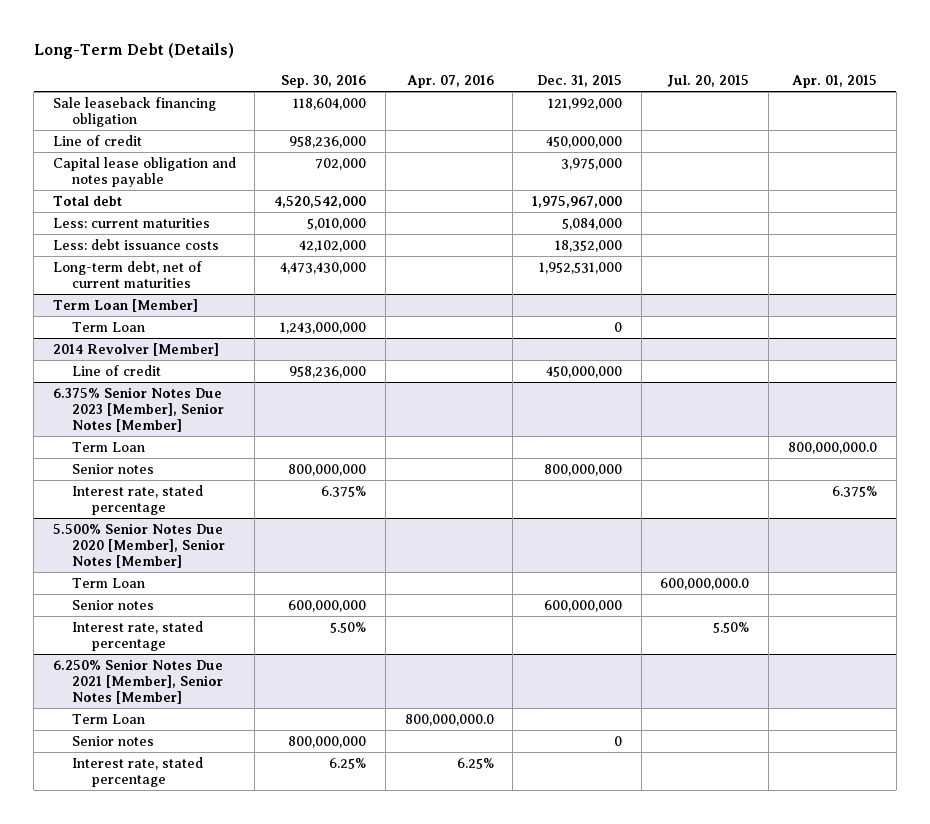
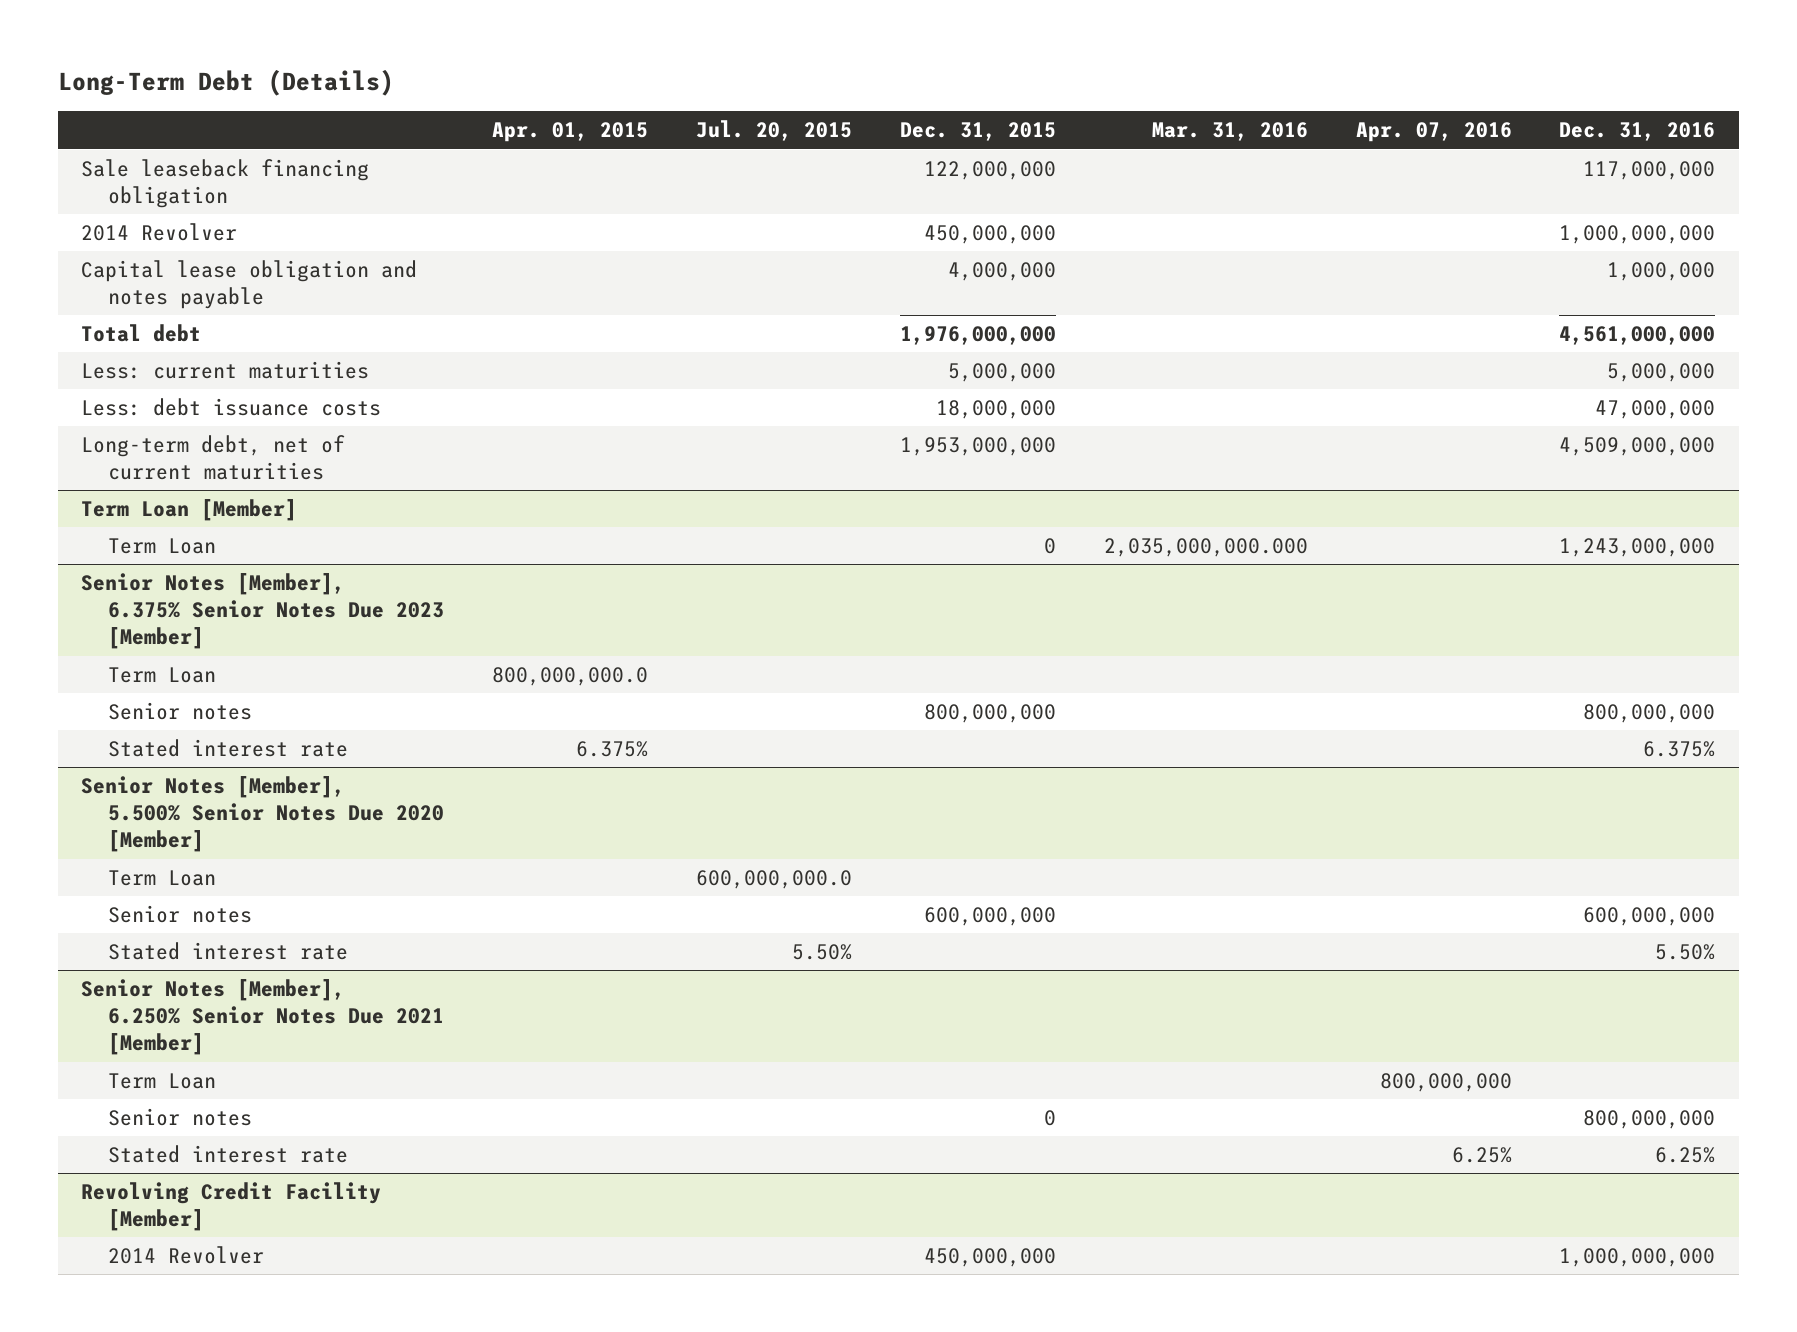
- | Sep. 30, 2016 | Apr. 07, 2016 | Dec. 31, 2015 | Jul. 20, 2015 | Apr. 01, 2015
+ | Apr. 01, 2015 | Jul. 20, 2015 | Dec. 31, 2015 | Mar. 31, 2016 | Apr. 07, 2016 | Dec. 31, 2016
- Sale leaseback financing obligation | 118,604,000 | | 121,992,000 | |
- Line of credit | 958,236,000 | | 450,000,000 | |
- Capital lease obligation and notes payable | 702,000 | | 3,975,000 | |
- Total debt | 4,520,542,000 | | 1,975,967,000 | |
- Less: current maturities | 5,010,000 | | 5,084,000 | |
- Less: debt issuance costs | 42,102,000 | | 18,352,000 | |
- Long-term debt, net of current maturities | 4,473,430,000 | | 1,952,531,000 | |
+ Sale leaseback financing obligation | | | 122,000,000 | | | 117,000,000
+ 2014 Revolver | | | 450,000,000 | | | 1,000,000,000
+ Capital lease obligation and notes payable | | | 4,000,000 | | | 1,000,000
+ Total debt | | | 1,976,000,000 | | | 4,561,000,000
+ Less: current maturities | | | 5,000,000 | | | 5,000,000
+ Less: debt issuance costs | | | 18,000,000 | | | 47,000,000
+ Long-term debt, net of current maturities | | | 1,953,000,000 | | | 4,509,000,000
- 2014 Revolver [Member]
- Line of credit | 958,236,000 | | 450,000,000 | |
- 6.375% Senior Notes Due 2023 [Member], Senior Notes [Member]
+ Senior Notes [Member], 6.375% Senior Notes Due 2023 [Member]
- Interest rate, stated percentage | 6.375% | | | | 6.375%
- 5.500% Senior Notes Due 2020 [Member], Senior Notes [Member]
+ Stated interest rate | 6.375% | | | | | 6.375%
+ Senior Notes [Member], 5.500% Senior Notes Due 2020 [Member]
- Interest rate, stated percentage | 5.50% | | | 5.50% |
- 6.250% Senior Notes Due 2021 [Member], Senior Notes [Member]
- Term Loan | | 800,000,000.0 | | |
+ Stated interest rate | | 5.50% | | | | 5.50%
+ Senior Notes [Member], 6.250% Senior Notes Due 2021 [Member]
+ Term Loan | | | | | 800,000,000 |
- Interest rate, stated percentage | 6.25% | 6.25% | | |
+ Stated interest rate | | | | | 6.25% | 6.25%
+ Revolving Credit Facility [Member]
+ 2014 Revolver | | | 450,000,000 | | | 1,000,000,000

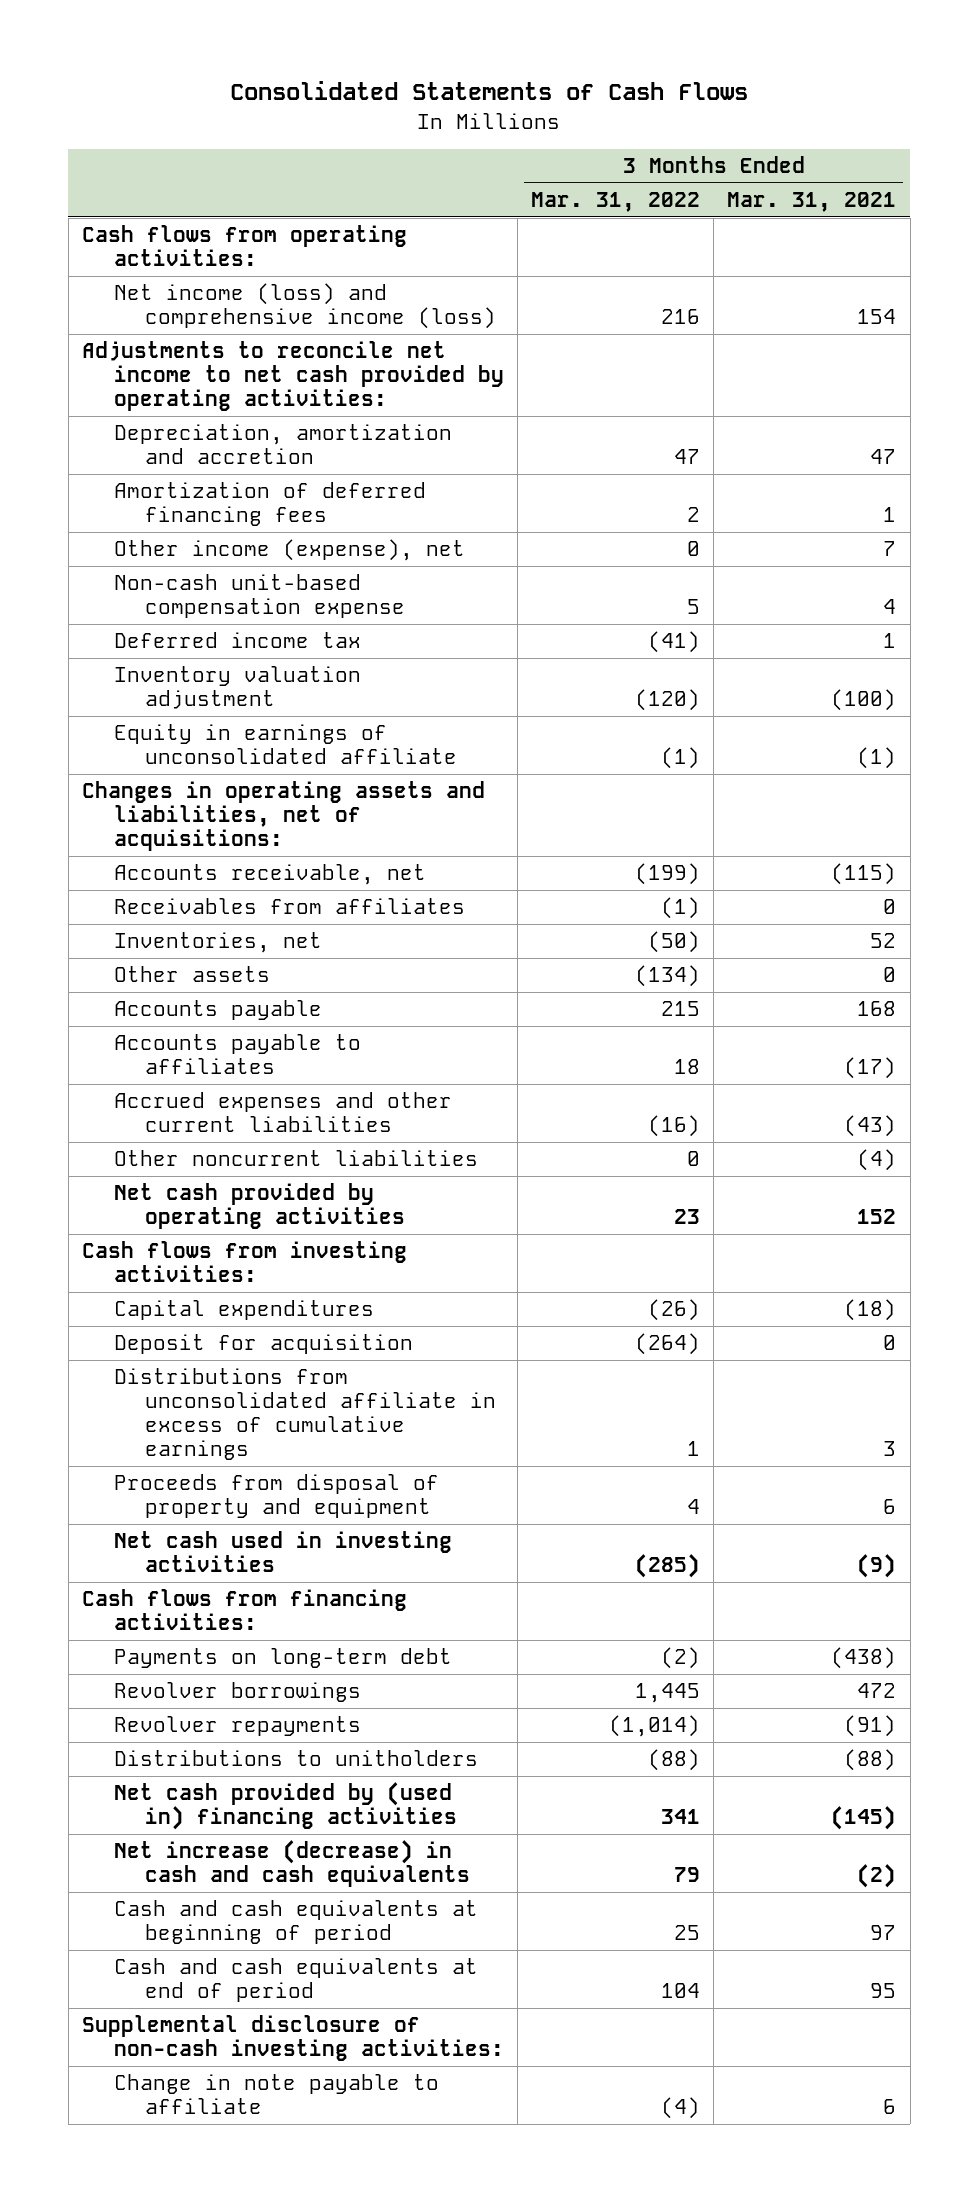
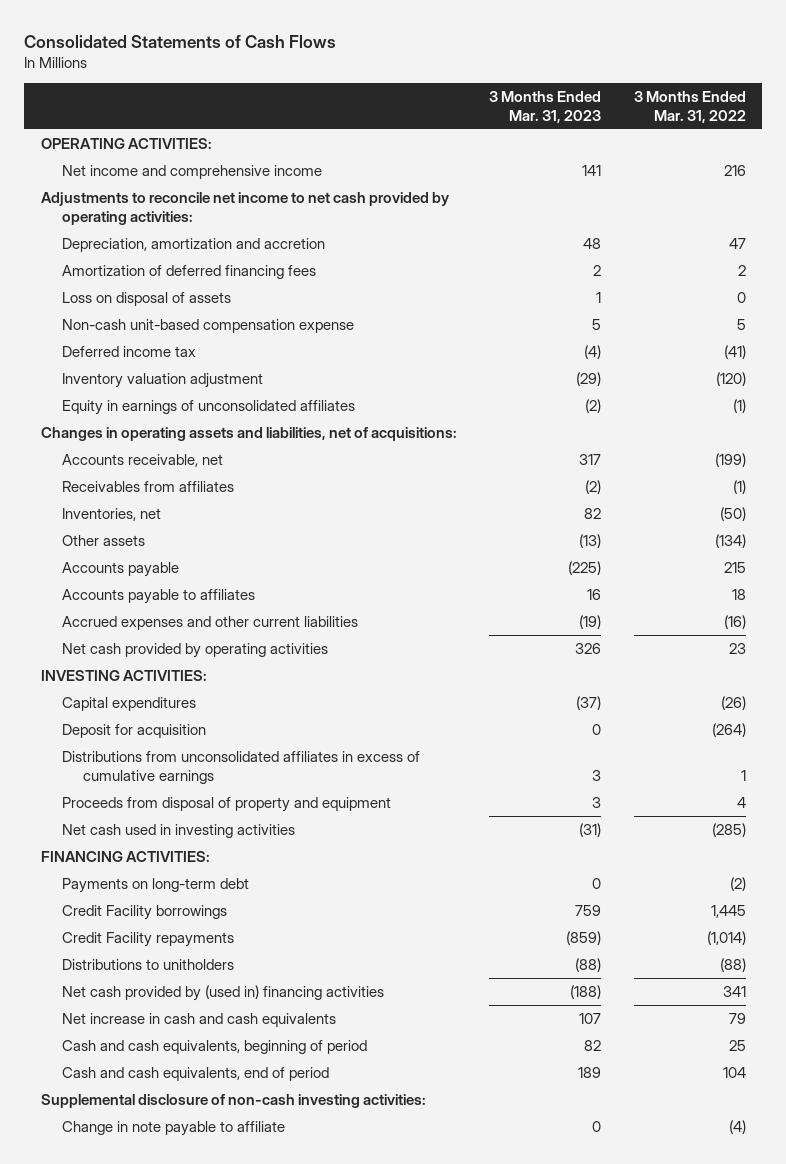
- | 3 Months Ended Mar. 31, 2022 | 3 Months Ended Mar. 31, 2021
+ | 3 Months Ended Mar. 31, 2023 | 3 Months Ended Mar. 31, 2022
- Cash flows from operating activities:
- Net income (loss) and comprehensive income (loss) | 216 | 154
+ OPERATING ACTIVITIES:
+ Net income and comprehensive income | 141 | 216
- Other income (expense), net | 0 | 7
+ Loss on disposal of assets | 1 | 0
- Equity in earnings of unconsolidated affiliate | (1) | (1)
+ Equity in earnings of unconsolidated affiliates | (2) | (1)
- Other noncurrent liabilities | 0 | (4)
- Cash flows from investing activities:
+ INVESTING ACTIVITIES:
- Distributions from unconsolidated affiliate in excess of cumulative earnings | 1 | 3
+ Distributions from unconsolidated affiliates in excess of cumulative earnings | 3 | 1
- Cash flows from financing activities:
+ FINANCING ACTIVITIES:
- Revolver borrowings | 1,445 | 472
- Revolver repayments | (1,014) | (91)
+ Credit Facility borrowings | 759 | 1,445
+ Credit Facility repayments | (859) | (1,014)
- Net increase (decrease) in cash and cash equivalents | 79 | (2)
- Cash and cash equivalents at beginning of period | 25 | 97
- Cash and cash equivalents at end of period | 104 | 95
+ Net increase in cash and cash equivalents | 107 | 79
+ Cash and cash equivalents, beginning of period | 82 | 25
+ Cash and cash equivalents, end of period | 189 | 104

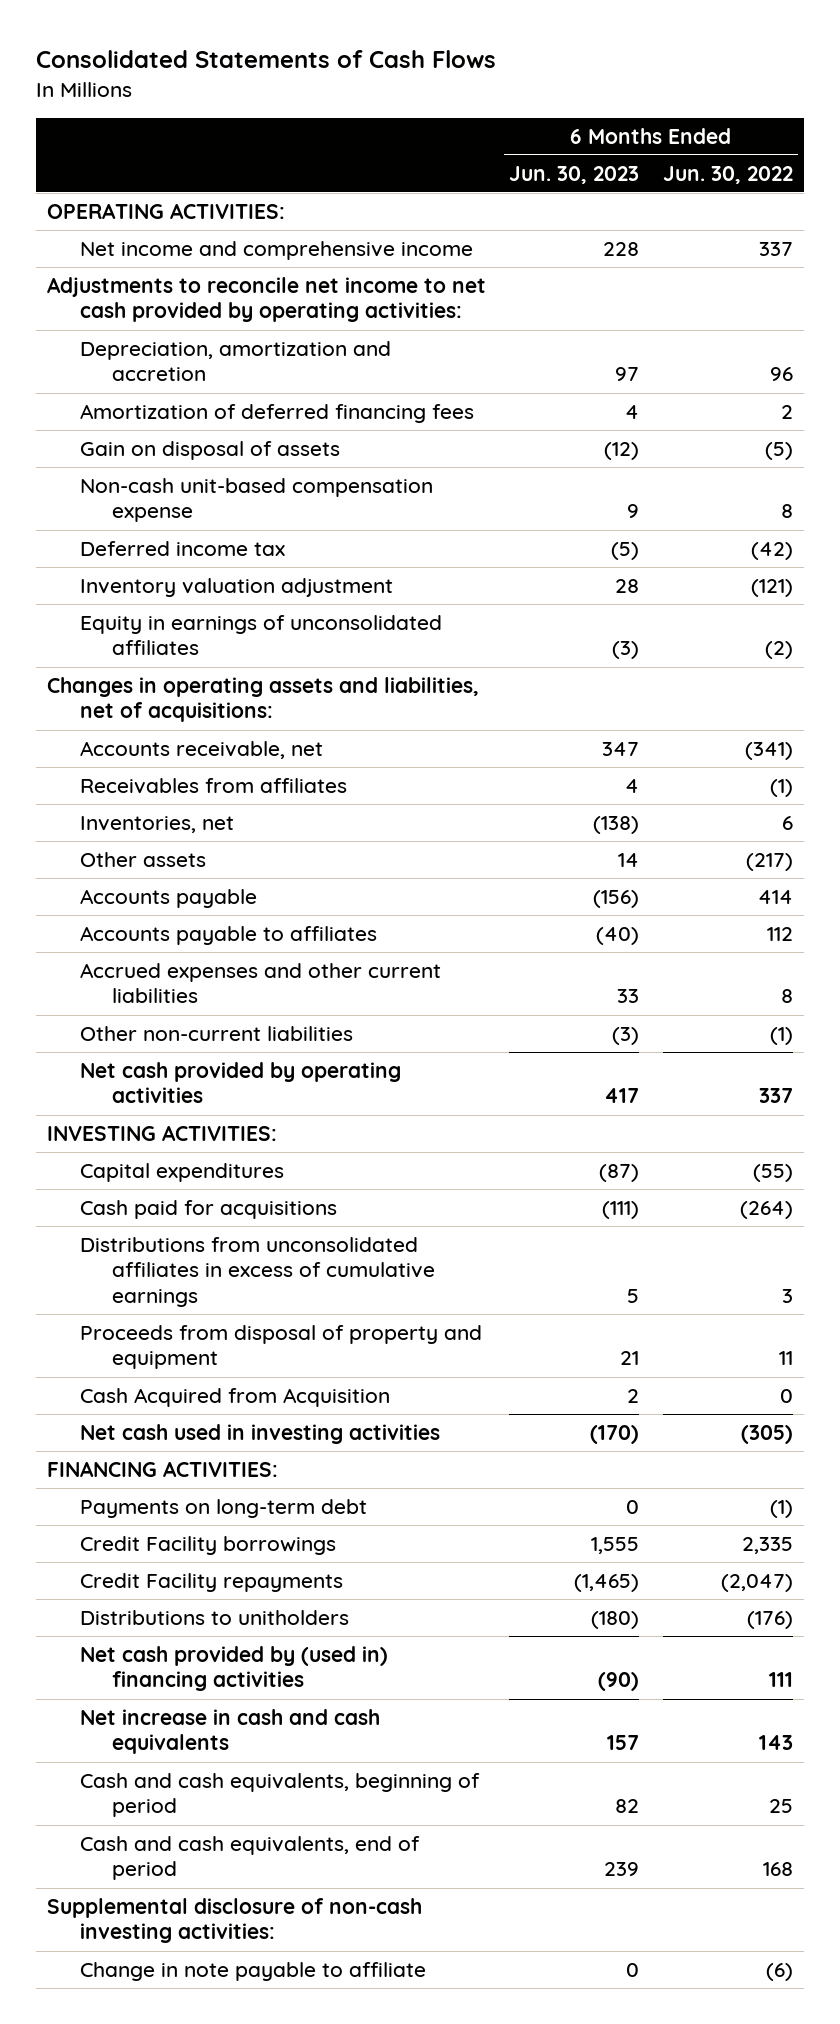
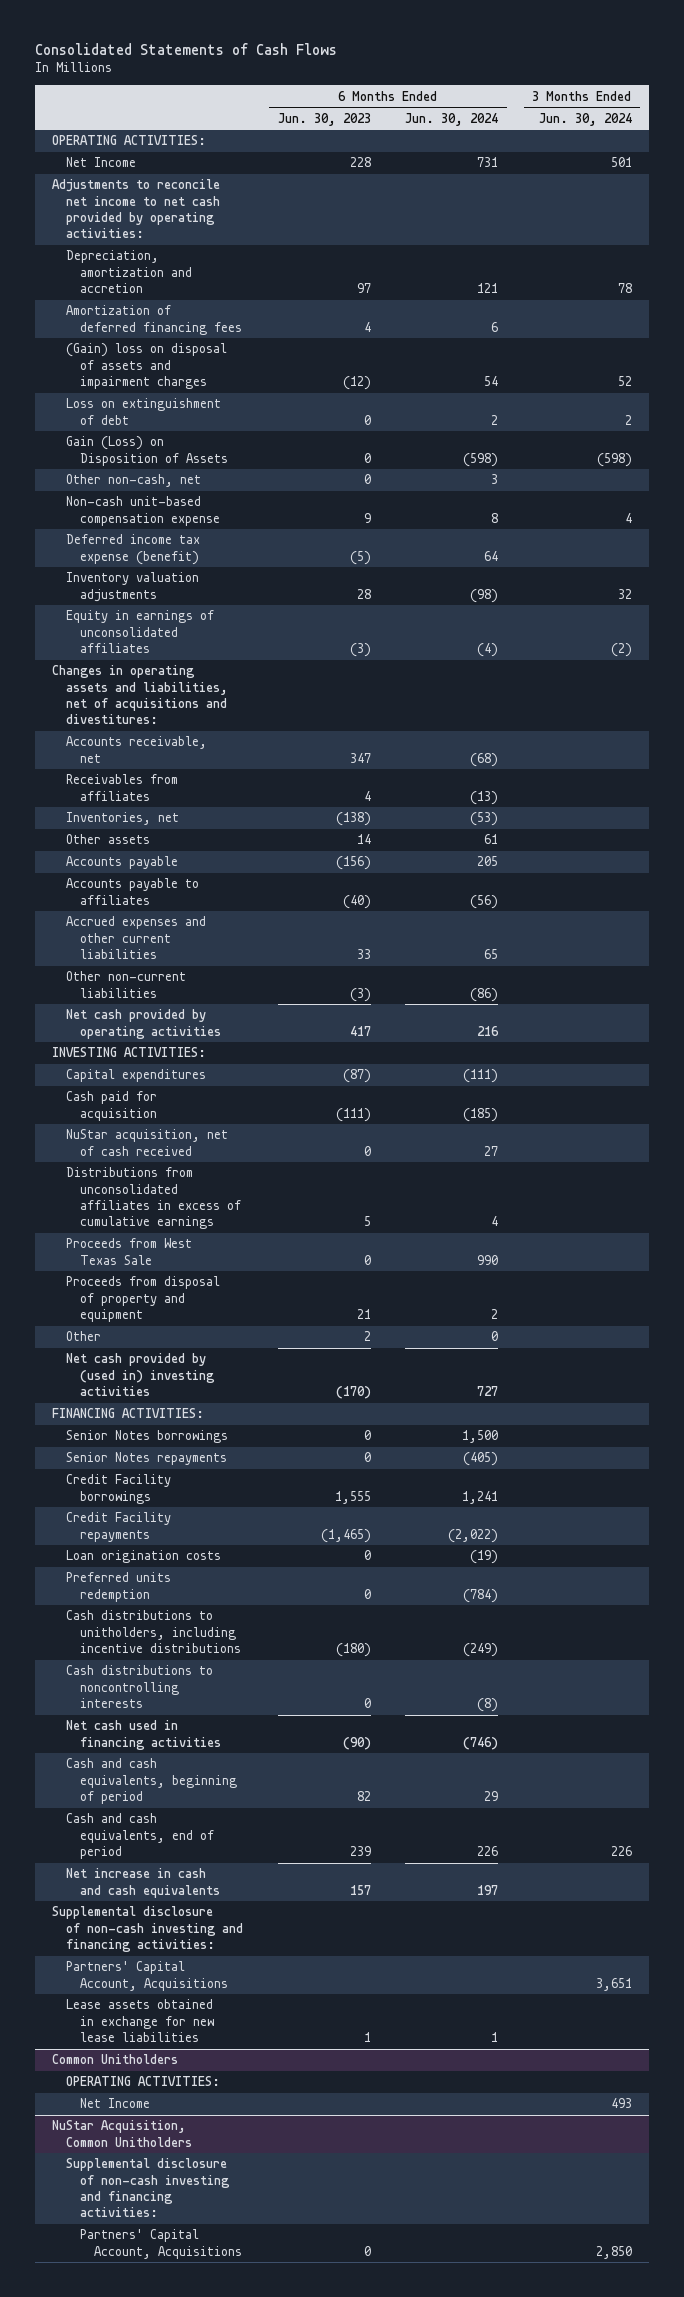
- | 6 Months Ended Jun. 30, 2023 | 6 Months Ended Jun. 30, 2022
+ | 6 Months Ended Jun. 30, 2023 | 6 Months Ended Jun. 30, 2024 | 3 Months Ended Jun. 30, 2024
- Net income and comprehensive income | 228 | 337
+ Net Income | 228 | 731 | 501
- Gain on disposal of assets | (12) | (5)
+ (Gain) loss on disposal of assets and impairment charges | (12) | 54 | 52
+ Loss on extinguishment of debt | 0 | 2 | 2
+ Gain (Loss) on Disposition of Assets | 0 | (598) | (598)
+ Other non-cash, net | 0 | 3 |
- Deferred income tax | (5) | (42)
- Inventory valuation adjustment | 28 | (121)
+ Deferred income tax expense (benefit) | (5) | 64 |
+ Inventory valuation adjustments | 28 | (98) | 32
- Changes in operating assets and liabilities, net of acquisitions:
+ Changes in operating assets and liabilities, net of acquisitions and divestitures:
- Cash paid for acquisitions | (111) | (264)
+ Cash paid for acquisition | (111) | (185) |
+ NuStar acquisition, net of cash received | 0 | 27 |
+ Proceeds from West Texas Sale | 0 | 990 |
- Cash Acquired from Acquisition | 2 | 0
- Net cash used in investing activities | (170) | (305)
+ Other | 2 | 0 |
+ Net cash provided by (used in) investing activities | (170) | 727 |
- Payments on long-term debt | 0 | (1)
+ Senior Notes borrowings | 0 | 1,500 |
+ Senior Notes repayments | 0 | (405) |
- Distributions to unitholders | (180) | (176)
- Net cash provided by (used in) financing activities | (90) | 111
+ Loan origination costs | 0 | (19) |
+ Preferred units redemption | 0 | (784) |
+ Cash distributions to unitholders, including incentive distributions | (180) | (249) |
+ Cash distributions to noncontrolling interests | 0 | (8) |
+ Net cash used in financing activities | (90) | (746) |
- Supplemental disclosure of non-cash investing activities:
- Change in note payable to affiliate | 0 | (6)
moved down: Net increase in cash and cash equivalents | 157 | 197 |
+ Supplemental disclosure of non-cash investing and financing activities:
+ Partners' Capital Account, Acquisitions | | | 3,651
+ Lease assets obtained in exchange for new lease liabilities | 1 | 1 |
+ Common Unitholders
+ OPERATING ACTIVITIES:
+ Net Income | | | 493
+ NuStar Acquisition, Common Unitholders
+ Supplemental disclosure of non-cash investing and financing activities:
+ Partners' Capital Account, Acquisitions | 0 | | 2,850

